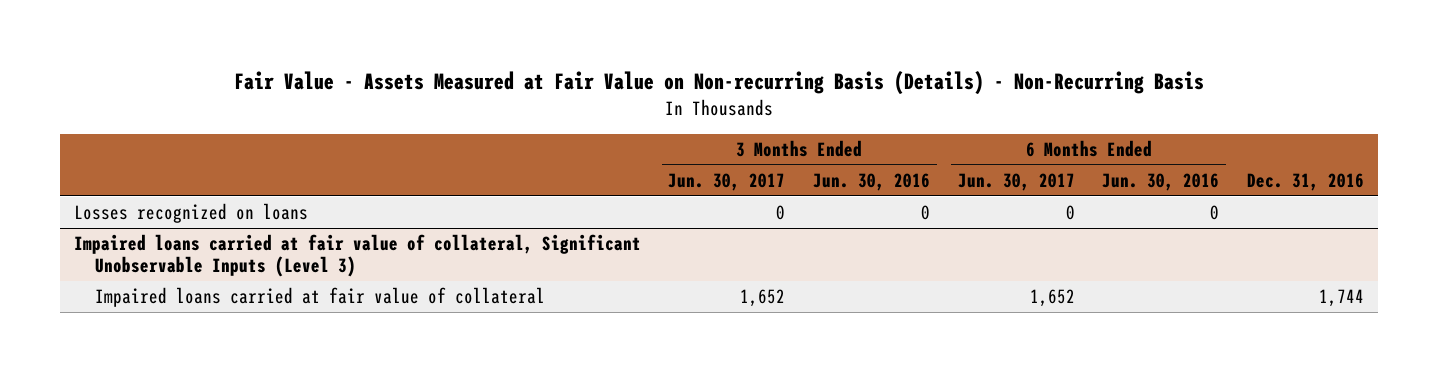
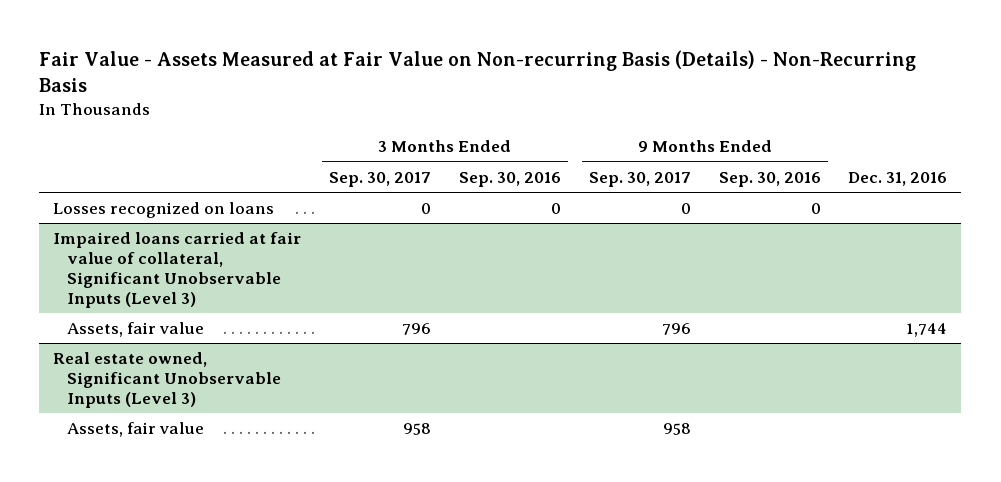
- | 3 Months Ended Jun. 30, 2017 | 3 Months Ended Jun. 30, 2016 | 6 Months Ended Jun. 30, 2017 | 6 Months Ended Jun. 30, 2016 | Dec. 31, 2016
+ | 3 Months Ended Sep. 30, 2017 | 3 Months Ended Sep. 30, 2016 | 9 Months Ended Sep. 30, 2017 | 9 Months Ended Sep. 30, 2016 | Dec. 31, 2016
@ Impaired loans carried at fair value of collateral, Significant Unobservable Inputs (Level 3)
- Impaired loans carried at fair value of collateral | 1,652 | | 1,652 | | 1,744
+ Assets, fair value | 796 | | 796 | | 1,744
+ Real estate owned, Significant Unobservable Inputs (Level 3)
+ Assets, fair value | 958 | | 958 | |

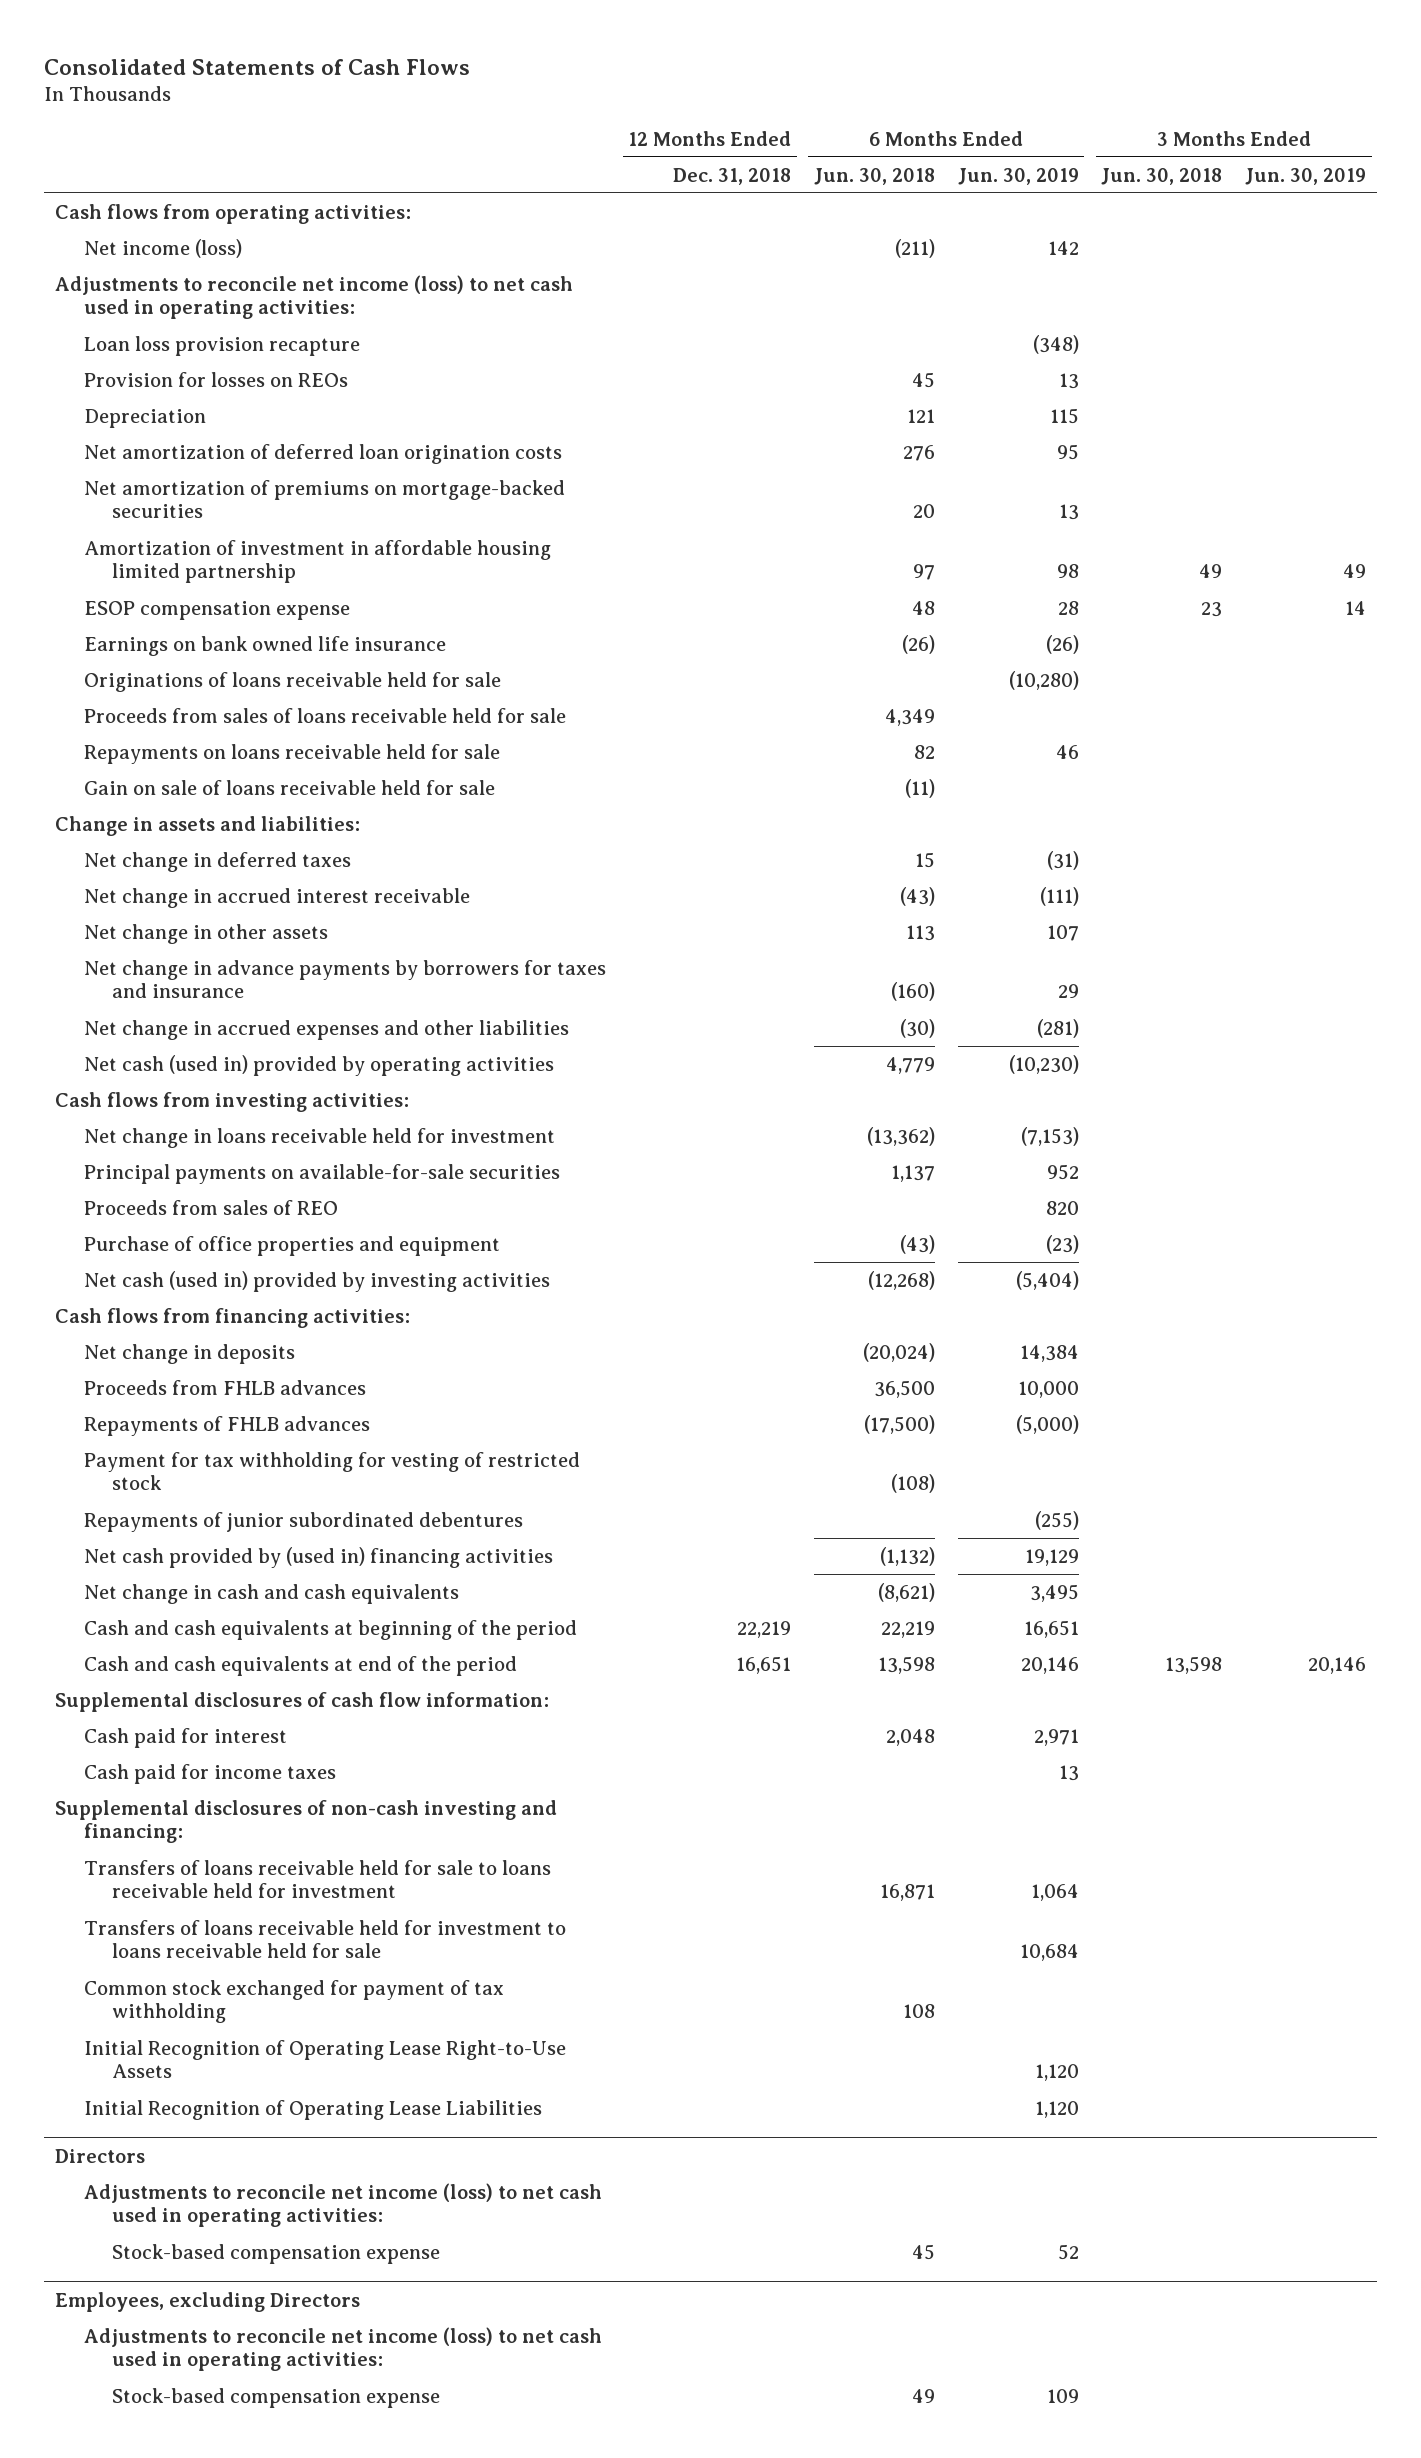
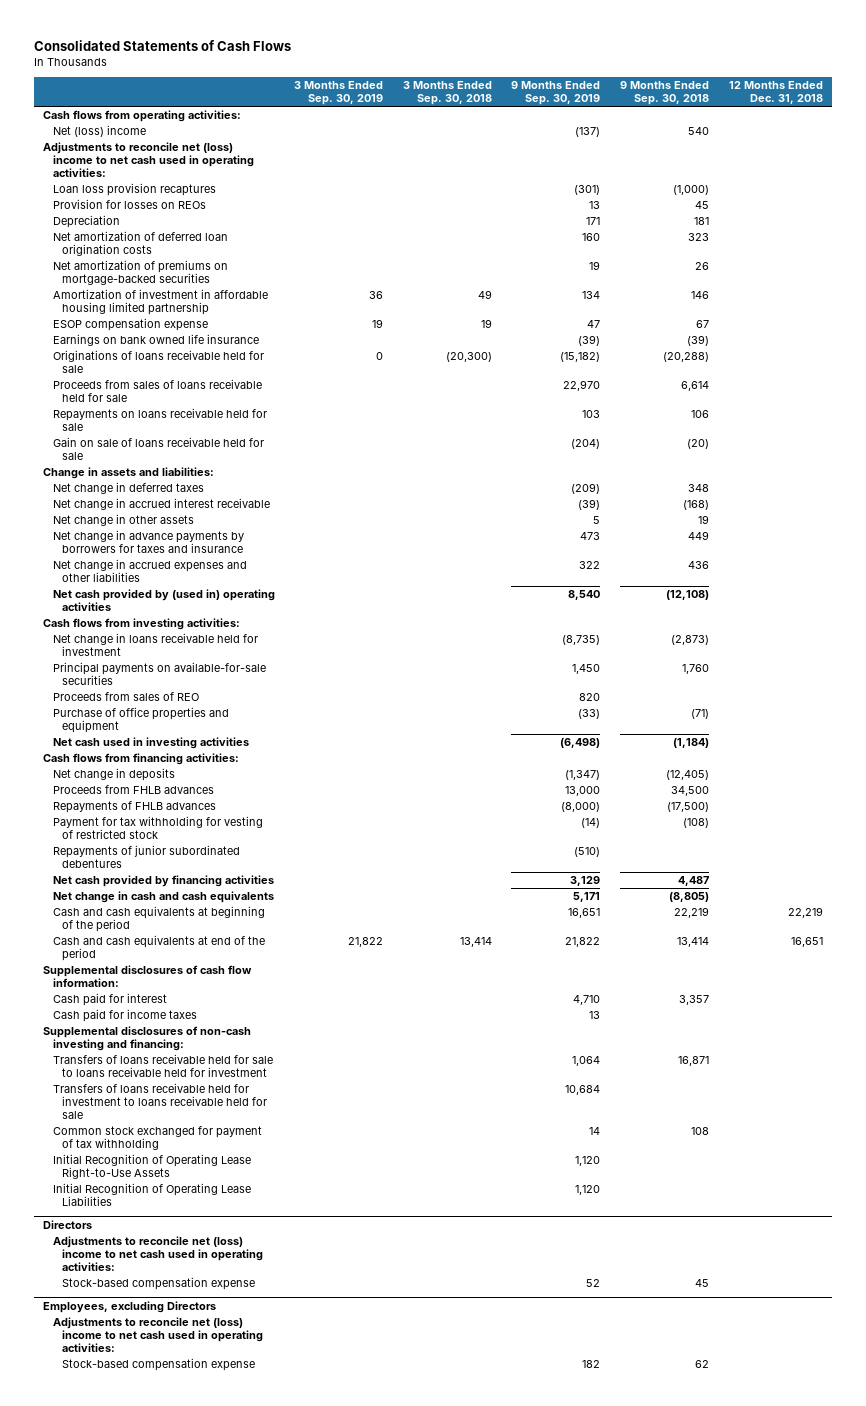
- | 12 Months Ended Dec. 31, 2018 | 6 Months Ended Jun. 30, 2018 | 6 Months Ended Jun. 30, 2019 | 3 Months Ended Jun. 30, 2018 | 3 Months Ended Jun. 30, 2019
+ | 3 Months Ended Sep. 30, 2019 | 3 Months Ended Sep. 30, 2018 | 9 Months Ended Sep. 30, 2019 | 9 Months Ended Sep. 30, 2018 | 12 Months Ended Dec. 31, 2018
- Net income (loss) | | (211) | 142 | |
- Adjustments to reconcile net income (loss) to net cash used in operating activities:
- Loan loss provision recapture | | | (348) | |
+ Net (loss) income | | | (137) | 540 |
+ Adjustments to reconcile net (loss) income to net cash used in operating activities:
+ Loan loss provision recaptures | | | (301) | (1,000) |
- Net cash (used in) provided by operating activities | | 4,779 | (10,230) | |
+ Net cash provided by (used in) operating activities | | | 8,540 | (12,108) |
- Net cash (used in) provided by investing activities | | (12,268) | (5,404) | |
+ Net cash used in investing activities | | | (6,498) | (1,184) |
- Net cash provided by (used in) financing activities | | (1,132) | 19,129 | |
+ Net cash provided by financing activities | | | 3,129 | 4,487 |
@ Directors
- Adjustments to reconcile net income (loss) to net cash used in operating activities:
+ Adjustments to reconcile net (loss) income to net cash used in operating activities:
@ Employees, excluding Directors
- Adjustments to reconcile net income (loss) to net cash used in operating activities:
+ Adjustments to reconcile net (loss) income to net cash used in operating activities:

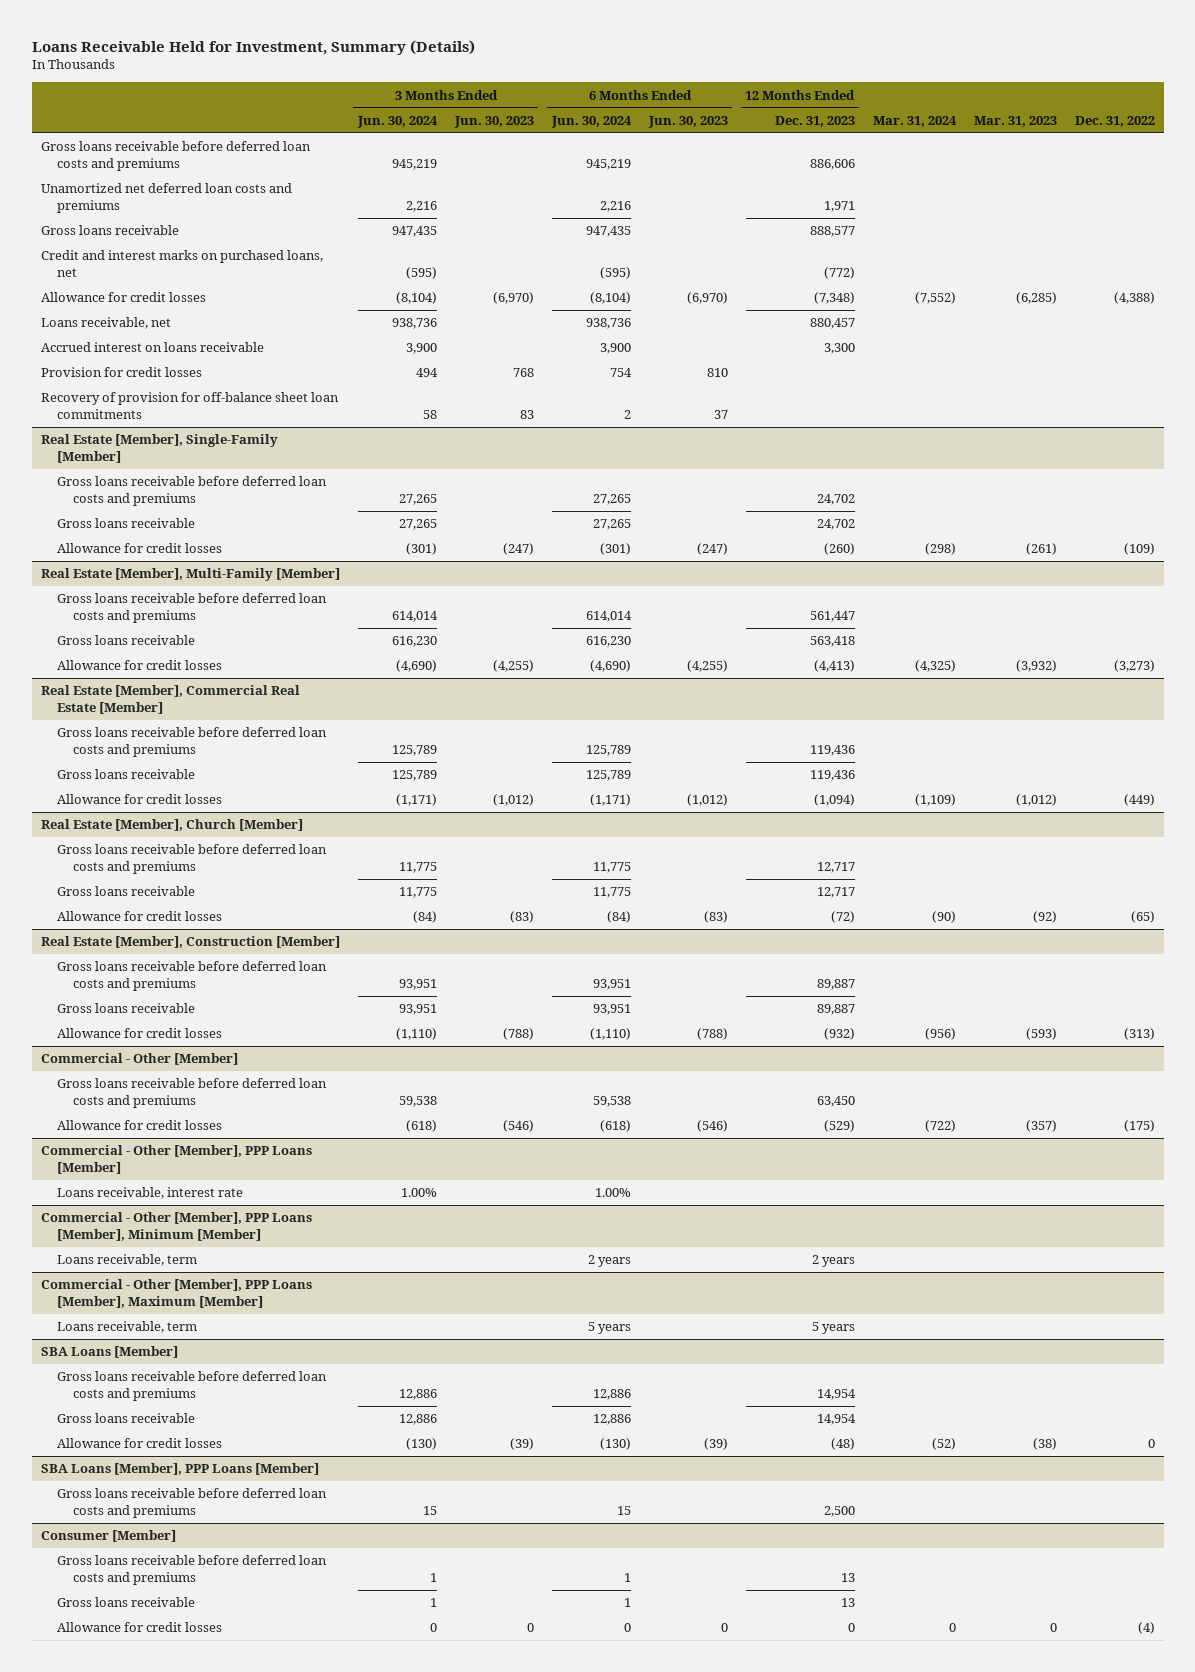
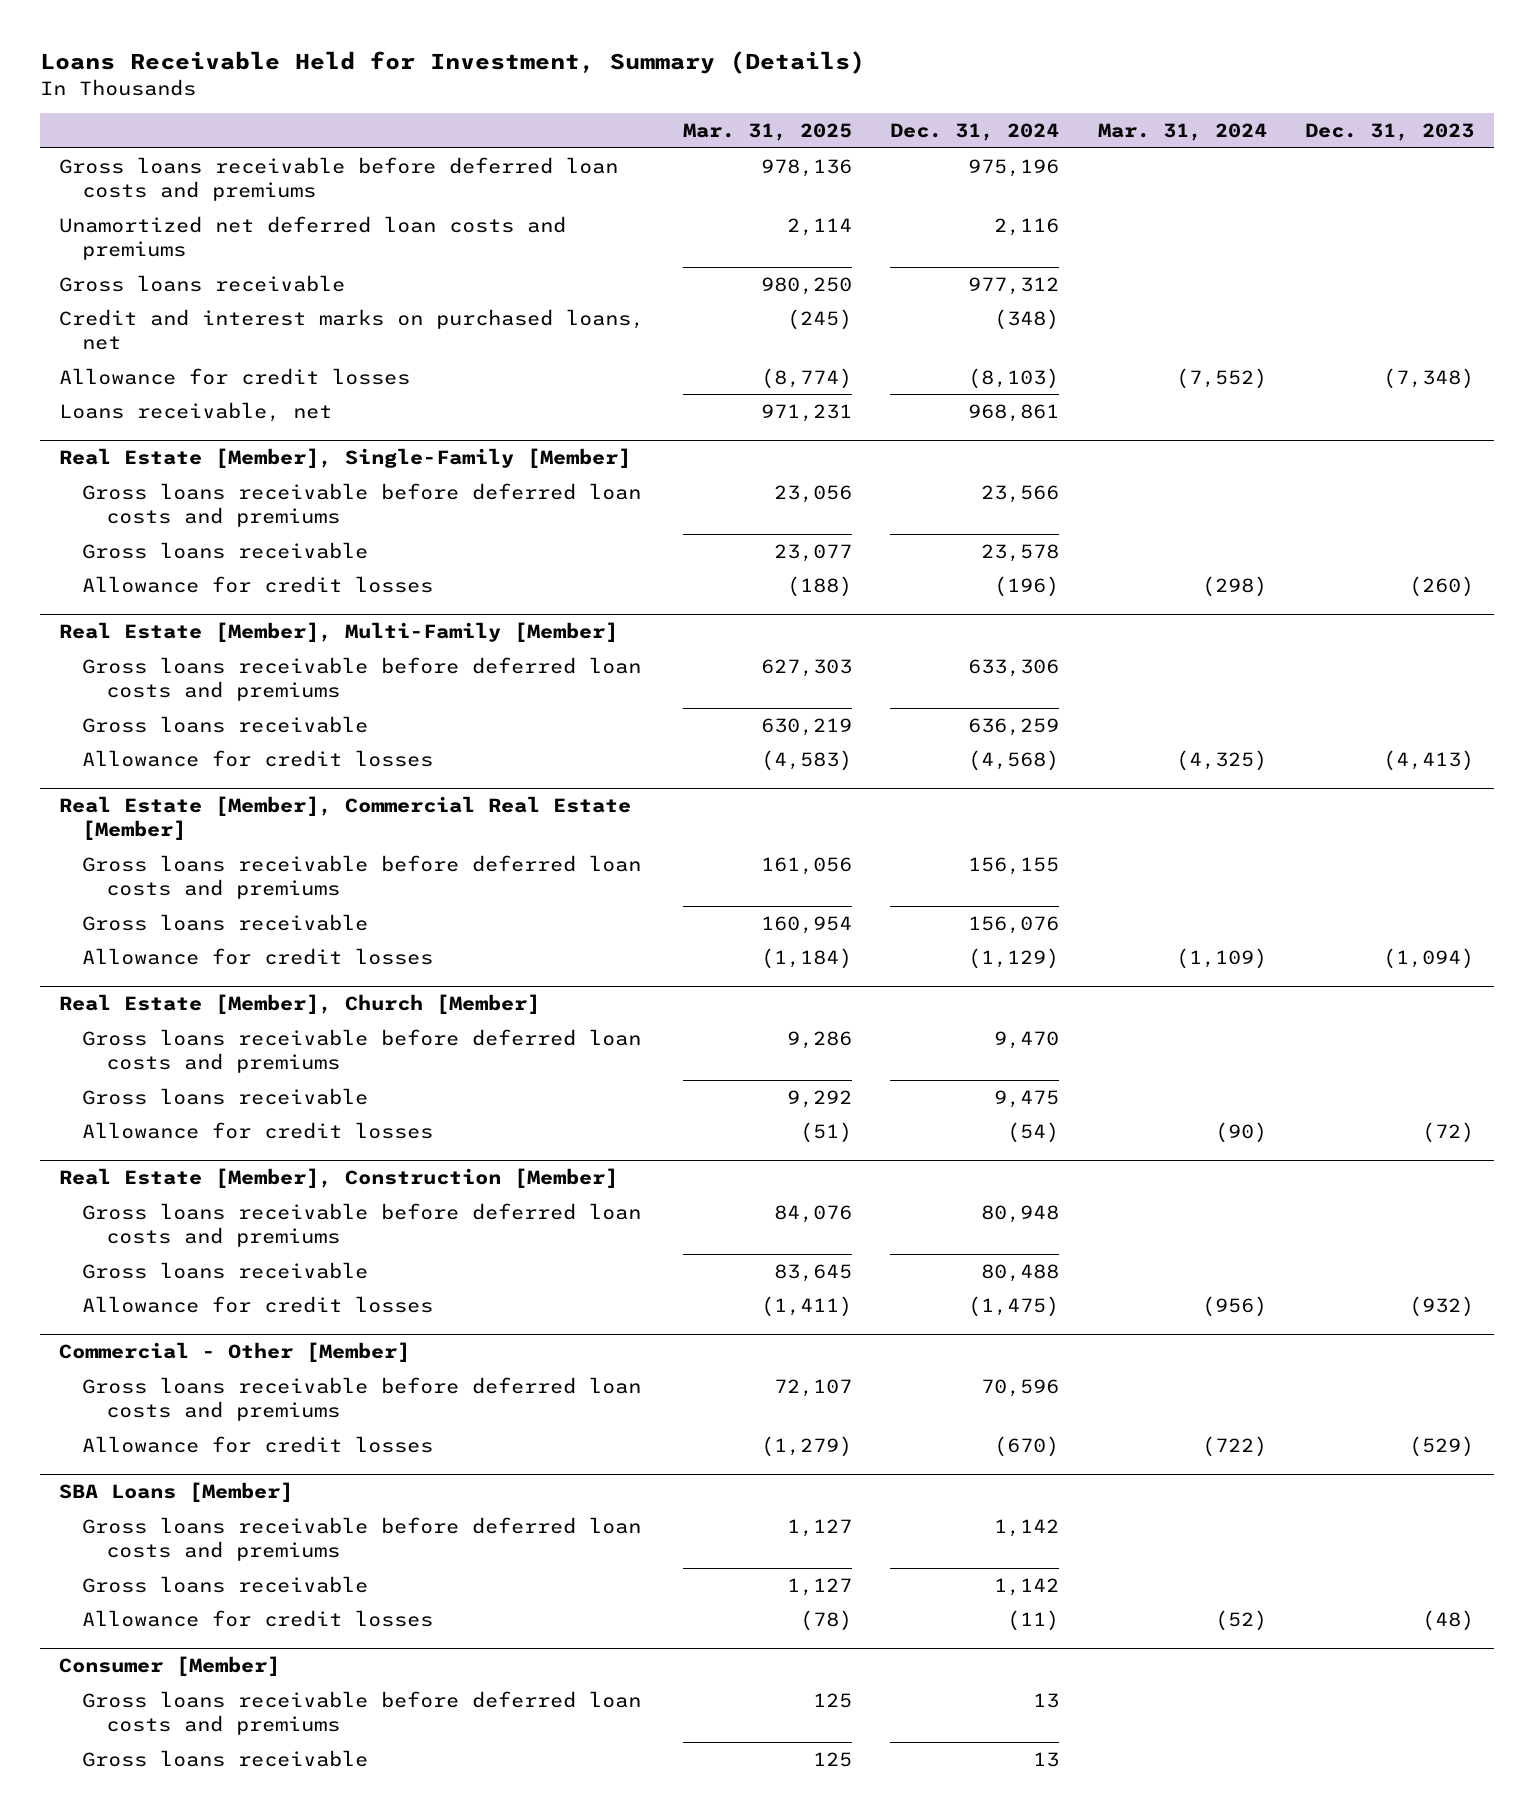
- | 3 Months Ended Jun. 30, 2024 | 3 Months Ended Jun. 30, 2023 | 6 Months Ended Jun. 30, 2024 | 6 Months Ended Jun. 30, 2023 | 12 Months Ended Dec. 31, 2023 | Mar. 31, 2024 | Mar. 31, 2023 | Dec. 31, 2022
+ | Mar. 31, 2025 | Dec. 31, 2024 | Mar. 31, 2024 | Dec. 31, 2023
- Accrued interest on loans receivable | 3,900 | | 3,900 | | 3,300 | | |
- Provision for credit losses | 494 | 768 | 754 | 810 | | | |
- Recovery of provision for off-balance sheet loan commitments | 58 | 83 | 2 | 37 | | | |
- Commercial - Other [Member], PPP Loans [Member]
- Loans receivable, interest rate | 1.00% | | 1.00% | | | | |
- Commercial - Other [Member], PPP Loans [Member], Minimum [Member]
- Loans receivable, term | | | 2 years | | 2 years | | |
- Commercial - Other [Member], PPP Loans [Member], Maximum [Member]
- Loans receivable, term | | | 5 years | | 5 years | | |
- SBA Loans [Member], PPP Loans [Member]
- Gross loans receivable before deferred loan costs and premiums | 15 | | 15 | | 2,500 | | |
@ Consumer [Member]
- Allowance for credit losses | 0 | 0 | 0 | 0 | 0 | 0 | 0 | (4)

